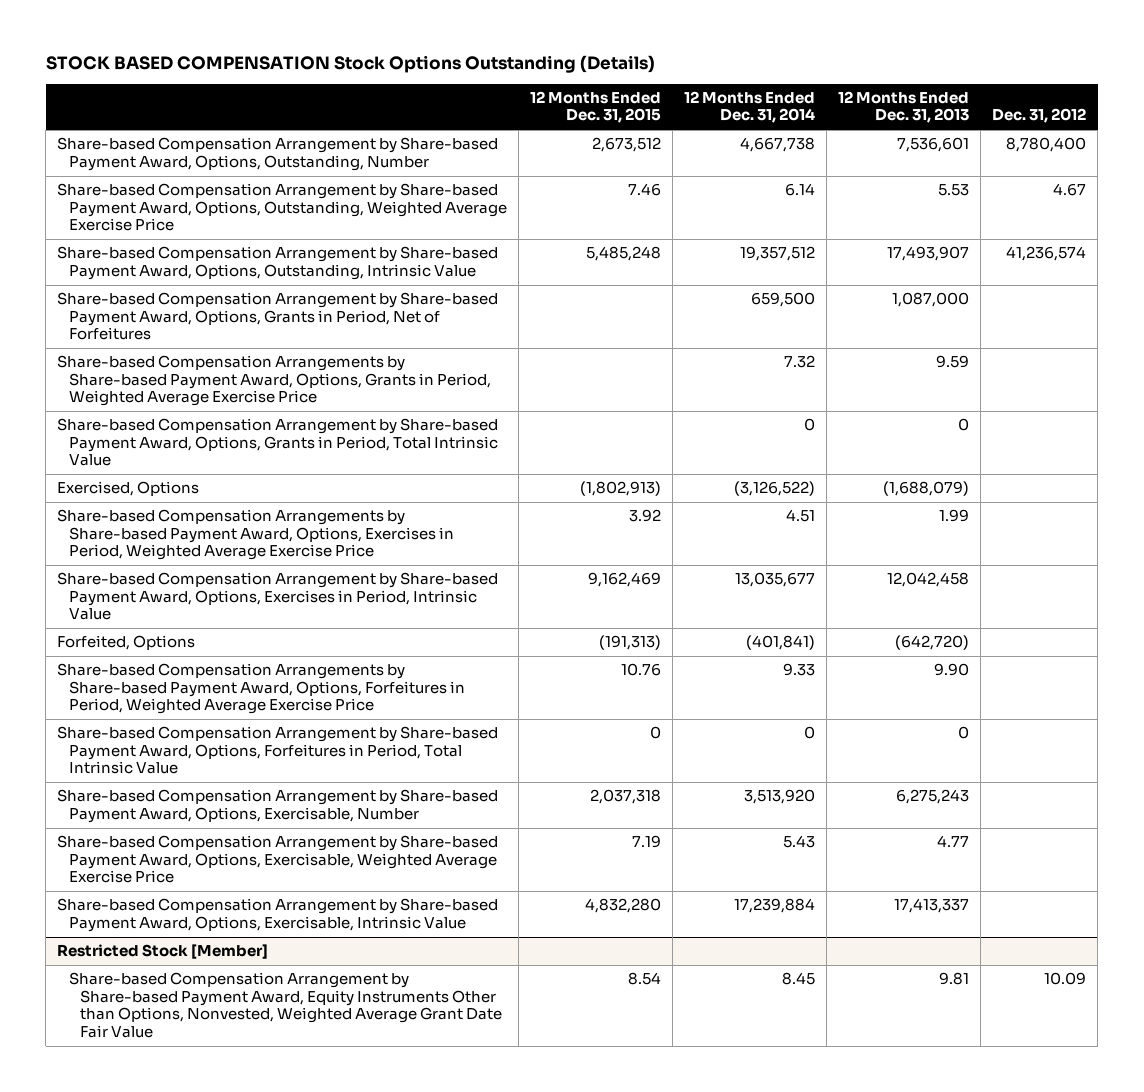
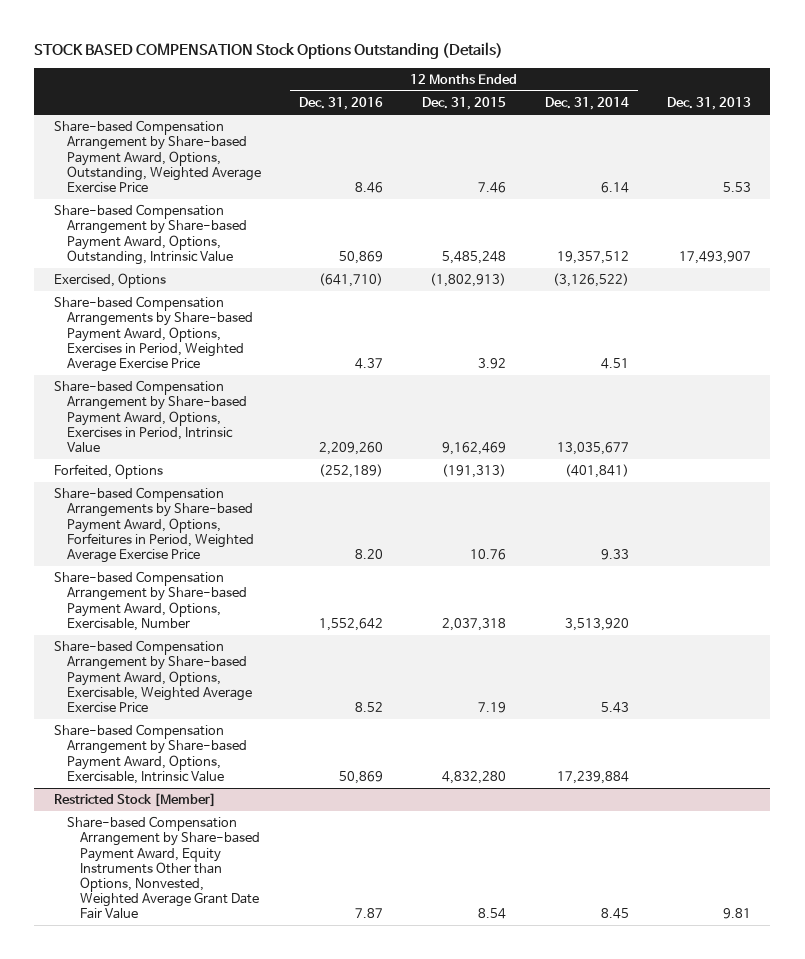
- | 12 Months Ended Dec. 31, 2015 | 12 Months Ended Dec. 31, 2014 | 12 Months Ended Dec. 31, 2013 | Dec. 31, 2012
+ | 12 Months Ended Dec. 31, 2016 | 12 Months Ended Dec. 31, 2015 | 12 Months Ended Dec. 31, 2014 | Dec. 31, 2013
- Share-based Compensation Arrangement by Share-based Payment Award, Options, Outstanding, Number | 2,673,512 | 4,667,738 | 7,536,601 | 8,780,400
- Share-based Compensation Arrangement by Share-based Payment Award, Options, Grants in Period, Net of Forfeitures | | 659,500 | 1,087,000 |
- Share-based Compensation Arrangements by Share-based Payment Award, Options, Grants in Period, Weighted Average Exercise Price | | 7.32 | 9.59 |
- Share-based Compensation Arrangement by Share-based Payment Award, Options, Grants in Period, Total Intrinsic Value | | 0 | 0 |
- Share-based Compensation Arrangement by Share-based Payment Award, Options, Forfeitures in Period, Total Intrinsic Value | 0 | 0 | 0 |

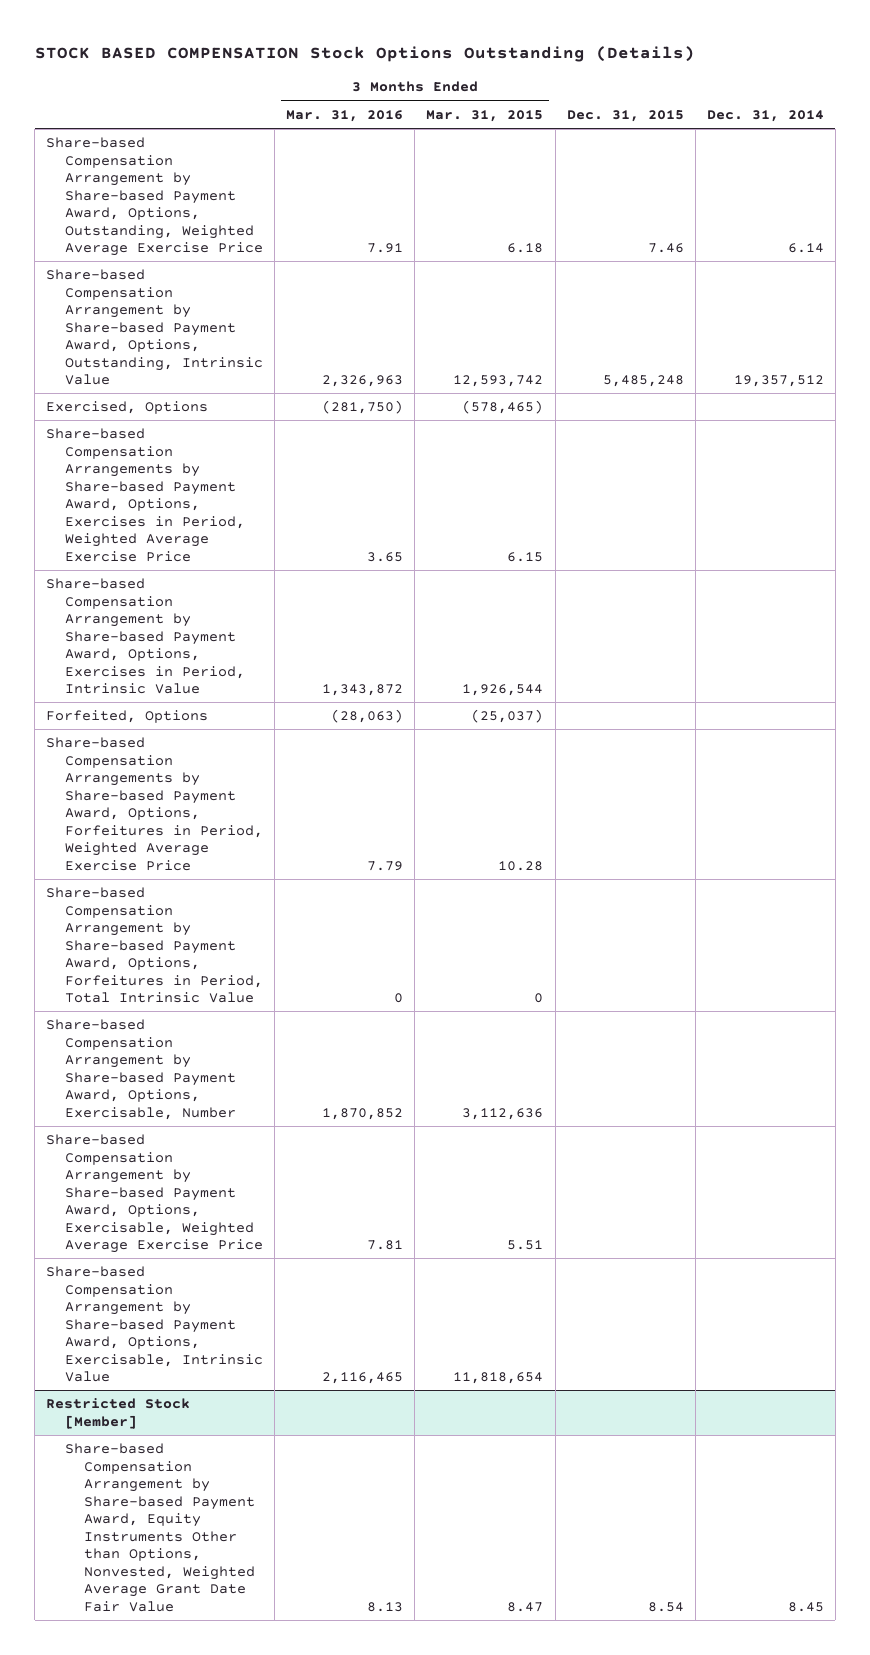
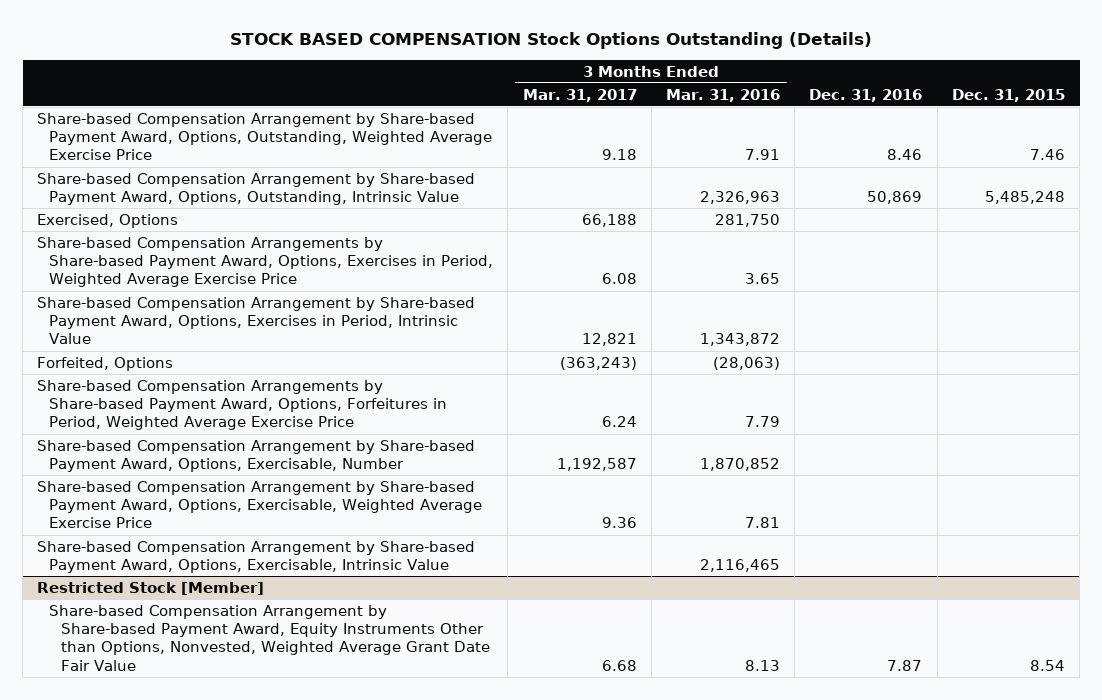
- | 3 Months Ended Mar. 31, 2016 | 3 Months Ended Mar. 31, 2015 | Dec. 31, 2015 | Dec. 31, 2014
+ | 3 Months Ended Mar. 31, 2017 | 3 Months Ended Mar. 31, 2016 | Dec. 31, 2016 | Dec. 31, 2015
- Exercised, Options | (281,750) | (578,465) | |
+ Exercised, Options | 66,188 | 281,750 | |
- Share-based Compensation Arrangement by Share-based Payment Award, Options, Forfeitures in Period, Total Intrinsic Value | 0 | 0 | |

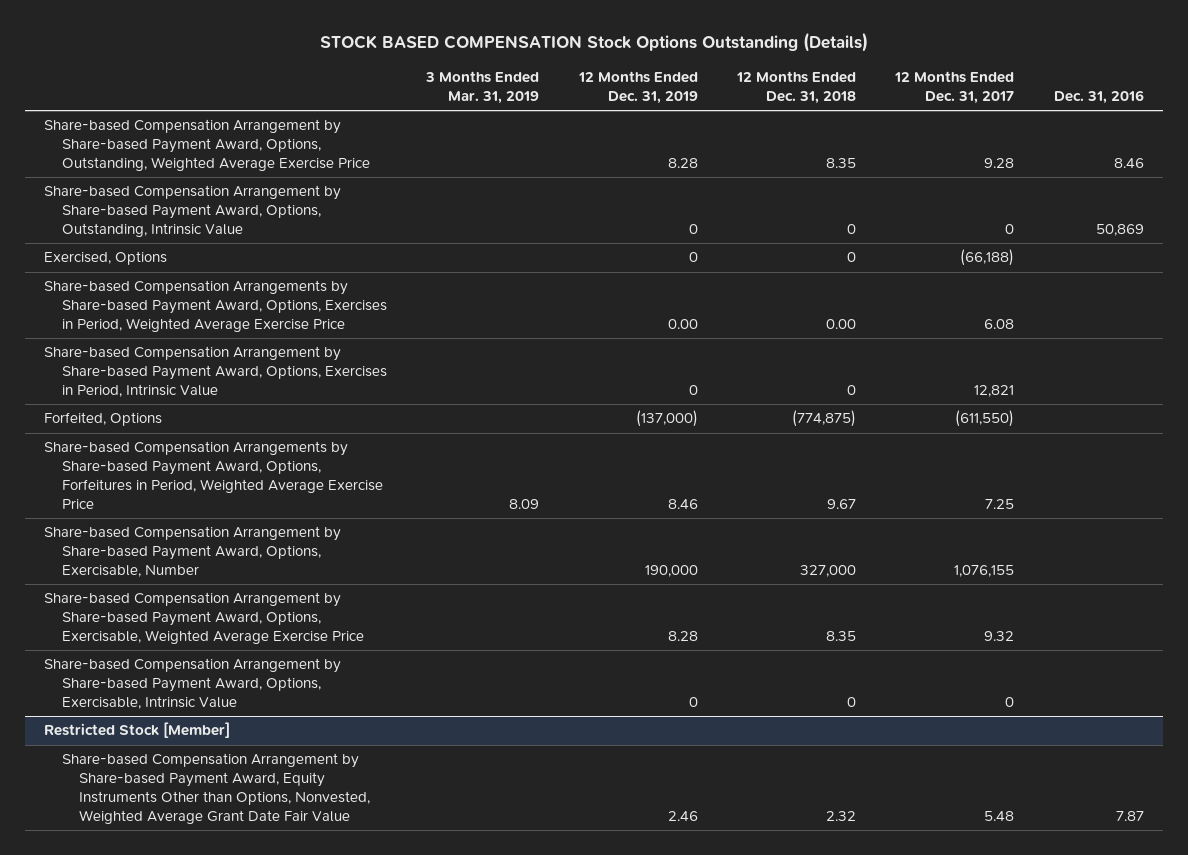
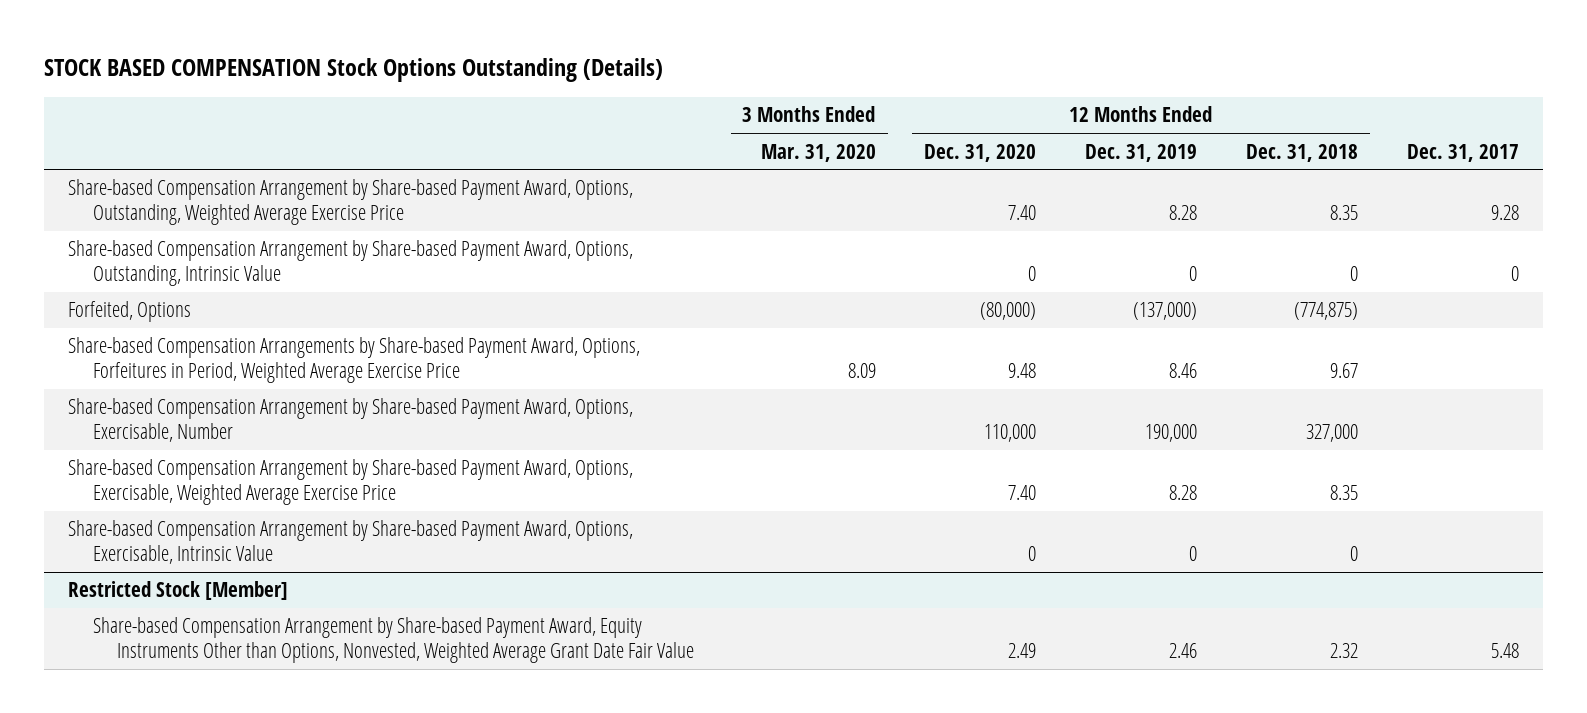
- | 3 Months Ended Mar. 31, 2019 | 12 Months Ended Dec. 31, 2019 | 12 Months Ended Dec. 31, 2018 | 12 Months Ended Dec. 31, 2017 | Dec. 31, 2016
+ | 3 Months Ended Mar. 31, 2020 | 12 Months Ended Dec. 31, 2020 | 12 Months Ended Dec. 31, 2019 | 12 Months Ended Dec. 31, 2018 | Dec. 31, 2017
- Exercised, Options | | 0 | 0 | (66,188) |
- Share-based Compensation Arrangements by Share-based Payment Award, Options, Exercises in Period, Weighted Average Exercise Price | | 0.00 | 0.00 | 6.08 |
- Share-based Compensation Arrangement by Share-based Payment Award, Options, Exercises in Period, Intrinsic Value | | 0 | 0 | 12,821 |

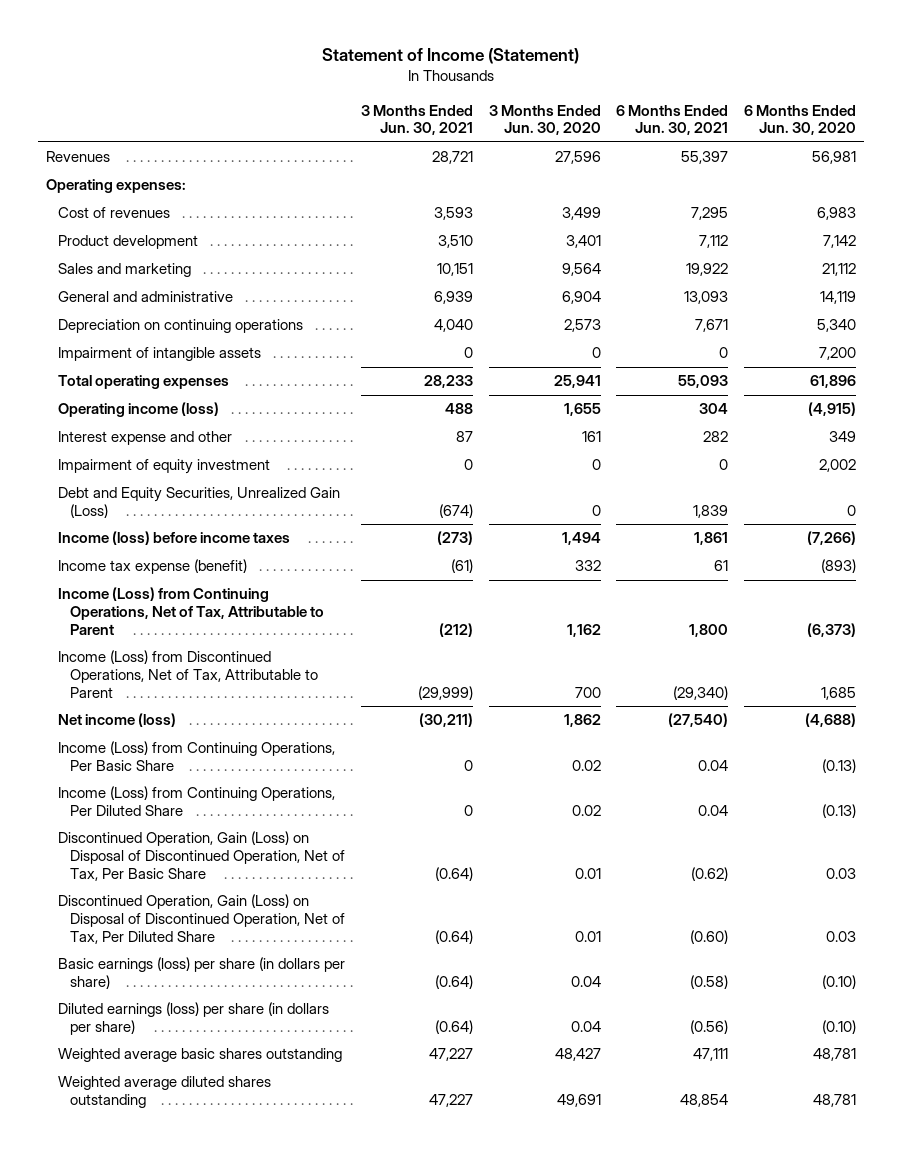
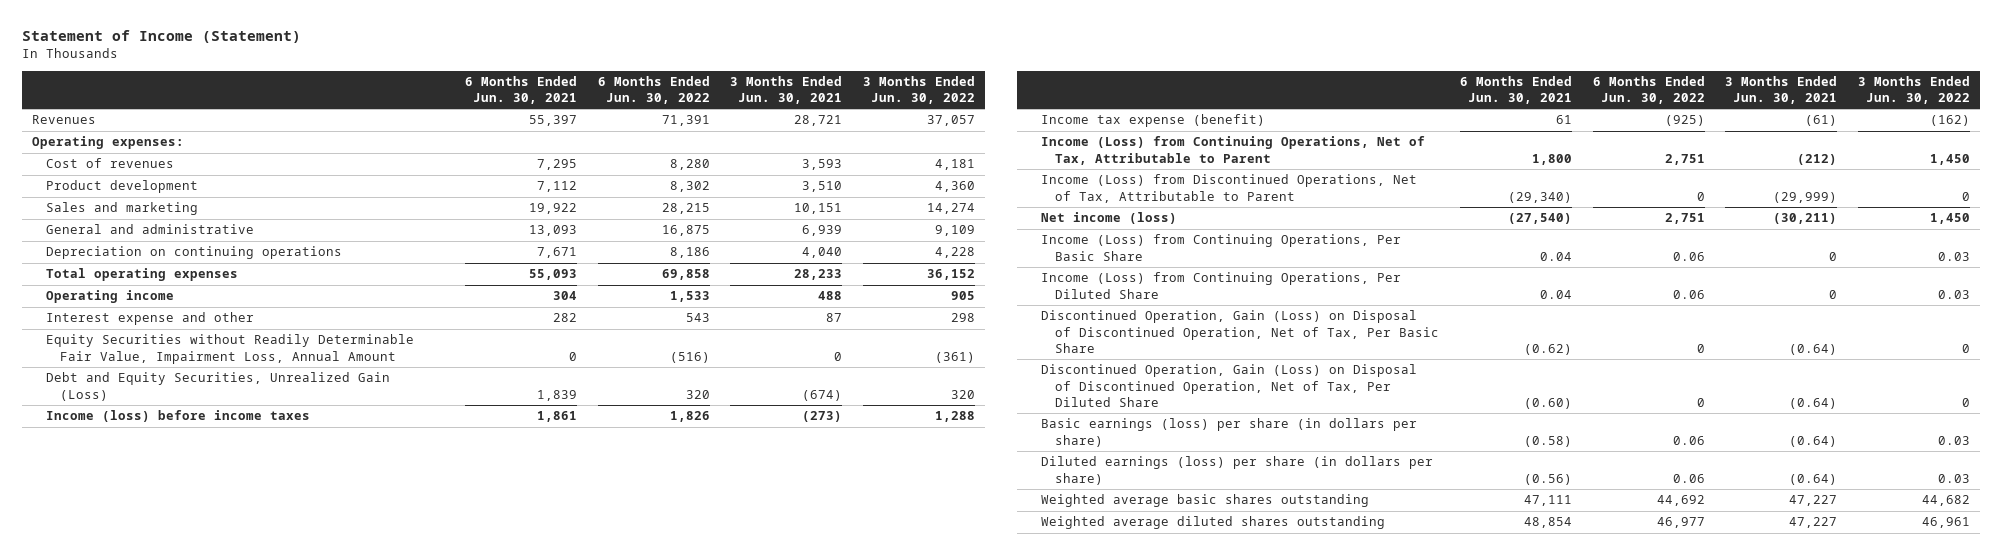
- | 3 Months Ended Jun. 30, 2021 | 3 Months Ended Jun. 30, 2020 | 6 Months Ended Jun. 30, 2021 | 6 Months Ended Jun. 30, 2020
+ | 6 Months Ended Jun. 30, 2021 | 6 Months Ended Jun. 30, 2022 | 3 Months Ended Jun. 30, 2021 | 3 Months Ended Jun. 30, 2022
- Impairment of intangible assets | 0 | 0 | 0 | 7,200
- Operating income (loss) | 488 | 1,655 | 304 | (4,915)
+ Operating income | 304 | 1,533 | 488 | 905
- Impairment of equity investment | 0 | 0 | 0 | 2,002
+ Equity Securities without Readily Determinable Fair Value, Impairment Loss, Annual Amount | 0 | (516) | 0 | (361)

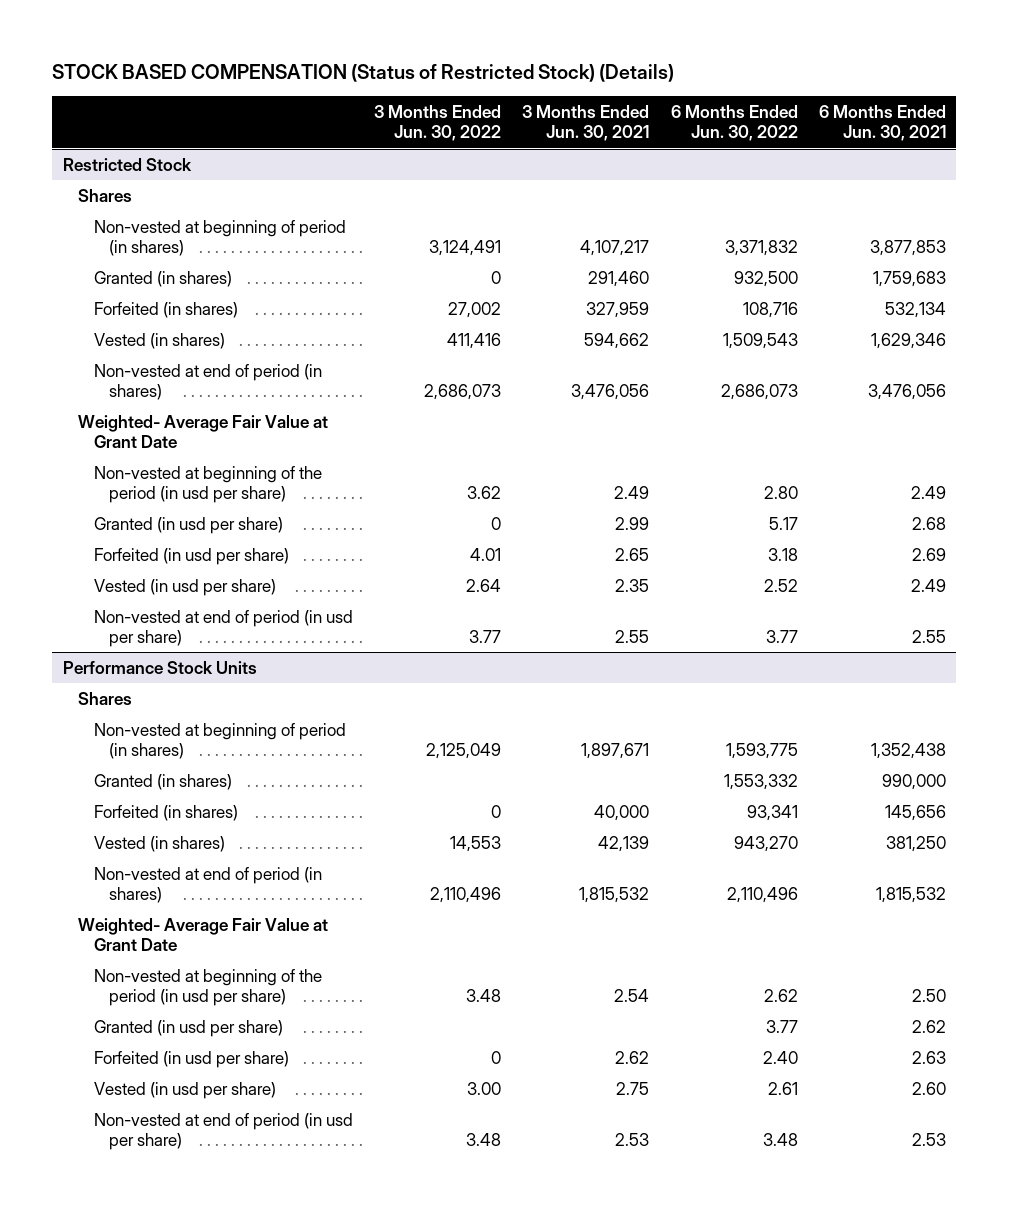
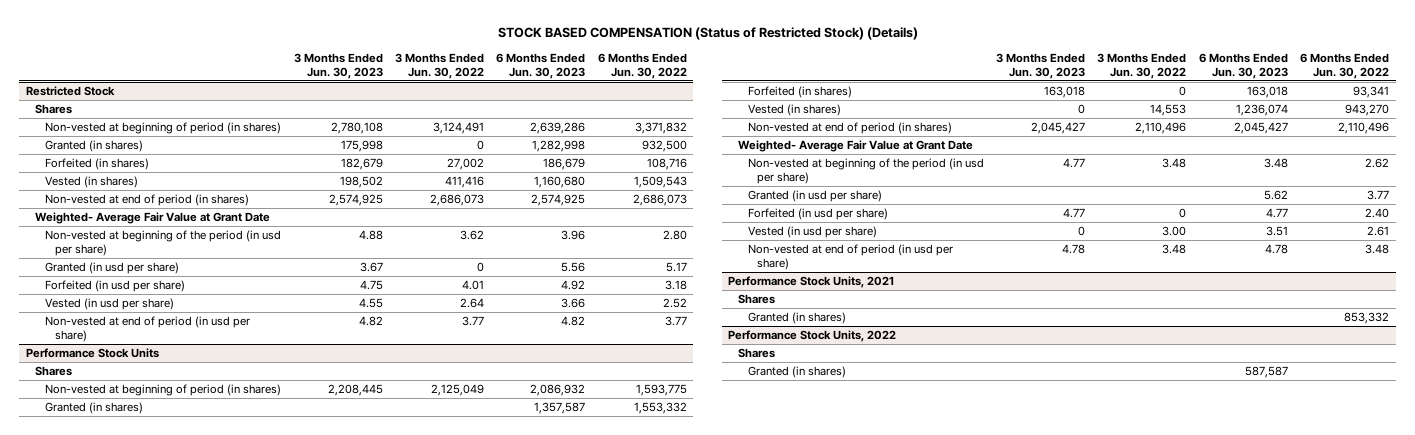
- | 3 Months Ended Jun. 30, 2022 | 3 Months Ended Jun. 30, 2021 | 6 Months Ended Jun. 30, 2022 | 6 Months Ended Jun. 30, 2021
+ | 3 Months Ended Jun. 30, 2023 | 3 Months Ended Jun. 30, 2022 | 6 Months Ended Jun. 30, 2023 | 6 Months Ended Jun. 30, 2022
+ Performance Stock Units, 2021
+ Shares
+ Granted (in shares) | | | | 853,332
+ Performance Stock Units, 2022
+ Shares
+ Granted (in shares) | | | 587,587 |

